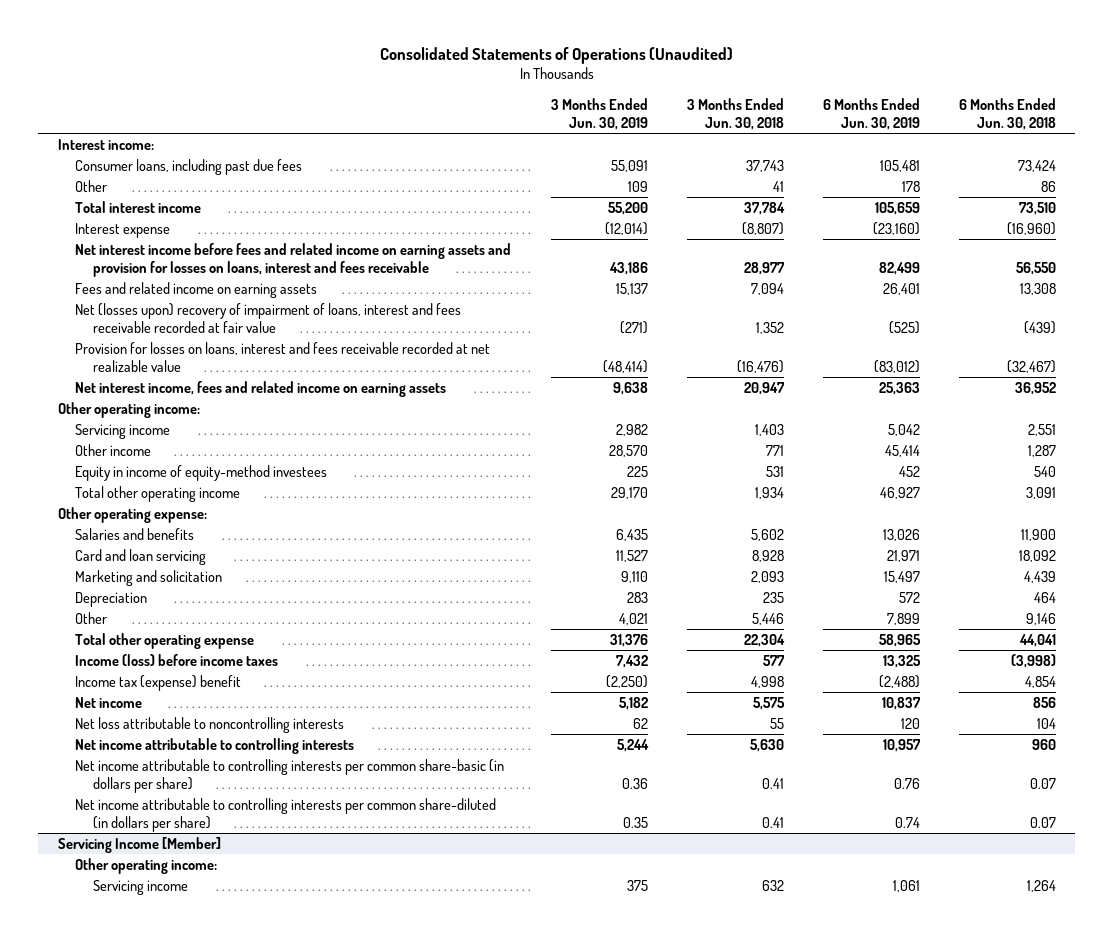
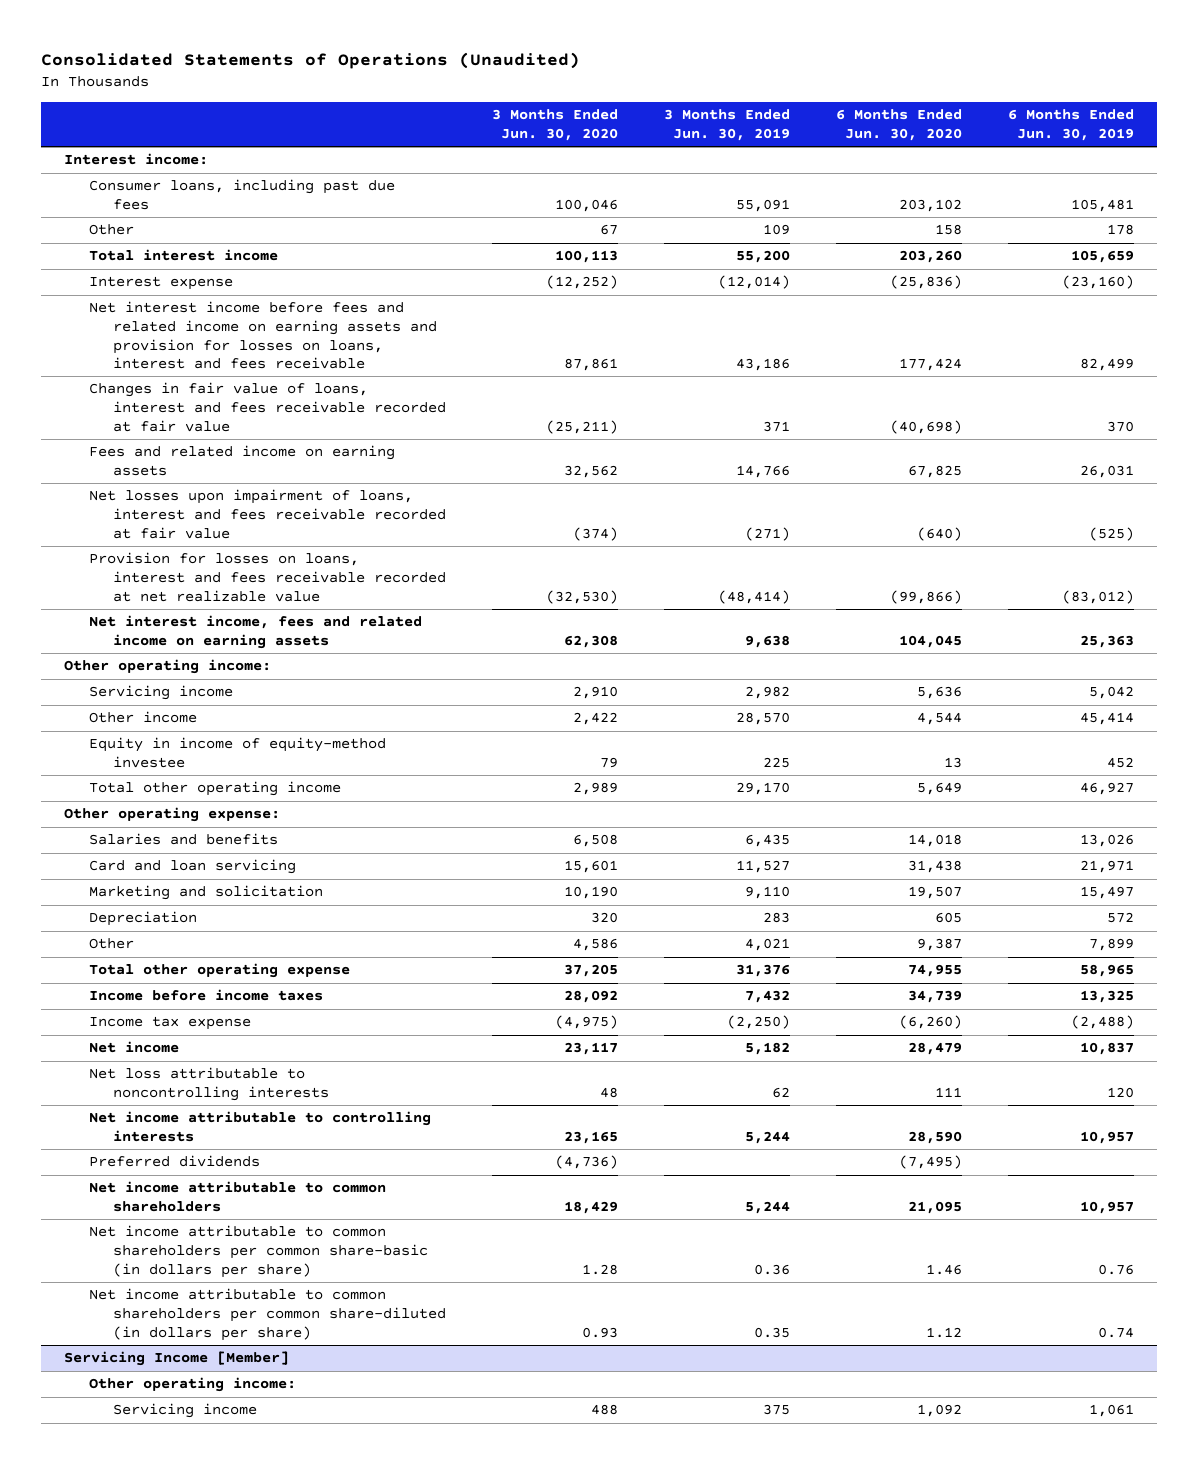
- | 3 Months Ended Jun. 30, 2019 | 3 Months Ended Jun. 30, 2018 | 6 Months Ended Jun. 30, 2019 | 6 Months Ended Jun. 30, 2018
+ | 3 Months Ended Jun. 30, 2020 | 3 Months Ended Jun. 30, 2019 | 6 Months Ended Jun. 30, 2020 | 6 Months Ended Jun. 30, 2019
- Fees and related income on earning assets | 15,137 | 7,094 | 26,401 | 13,308
- Net (losses upon) recovery of impairment of loans, interest and fees receivable recorded at fair value | (271) | 1,352 | (525) | (439)
+ Changes in fair value of loans, interest and fees receivable recorded at fair value | (25,211) | 371 | (40,698) | 370
+ Fees and related income on earning assets | 32,562 | 14,766 | 67,825 | 26,031
+ Net losses upon impairment of loans, interest and fees receivable recorded at fair value | (374) | (271) | (640) | (525)
- Equity in income of equity-method investees | 225 | 531 | 452 | 540
+ Equity in income of equity-method investee | 79 | 225 | 13 | 452
- Income (loss) before income taxes | 7,432 | 577 | 13,325 | (3,998)
- Income tax (expense) benefit | (2,250) | 4,998 | (2,488) | 4,854
+ Income before income taxes | 28,092 | 7,432 | 34,739 | 13,325
+ Income tax expense | (4,975) | (2,250) | (6,260) | (2,488)
- Net income attributable to controlling interests per common share-basic (in dollars per share) | 0.36 | 0.41 | 0.76 | 0.07
- Net income attributable to controlling interests per common share-diluted (in dollars per share) | 0.35 | 0.41 | 0.74 | 0.07
+ Preferred dividends | (4,736) | | (7,495) |
+ Net income attributable to common shareholders | 18,429 | 5,244 | 21,095 | 10,957
+ Net income attributable to common shareholders per common share-basic (in dollars per share) | 1.28 | 0.36 | 1.46 | 0.76
+ Net income attributable to common shareholders per common share-diluted (in dollars per share) | 0.93 | 0.35 | 1.12 | 0.74

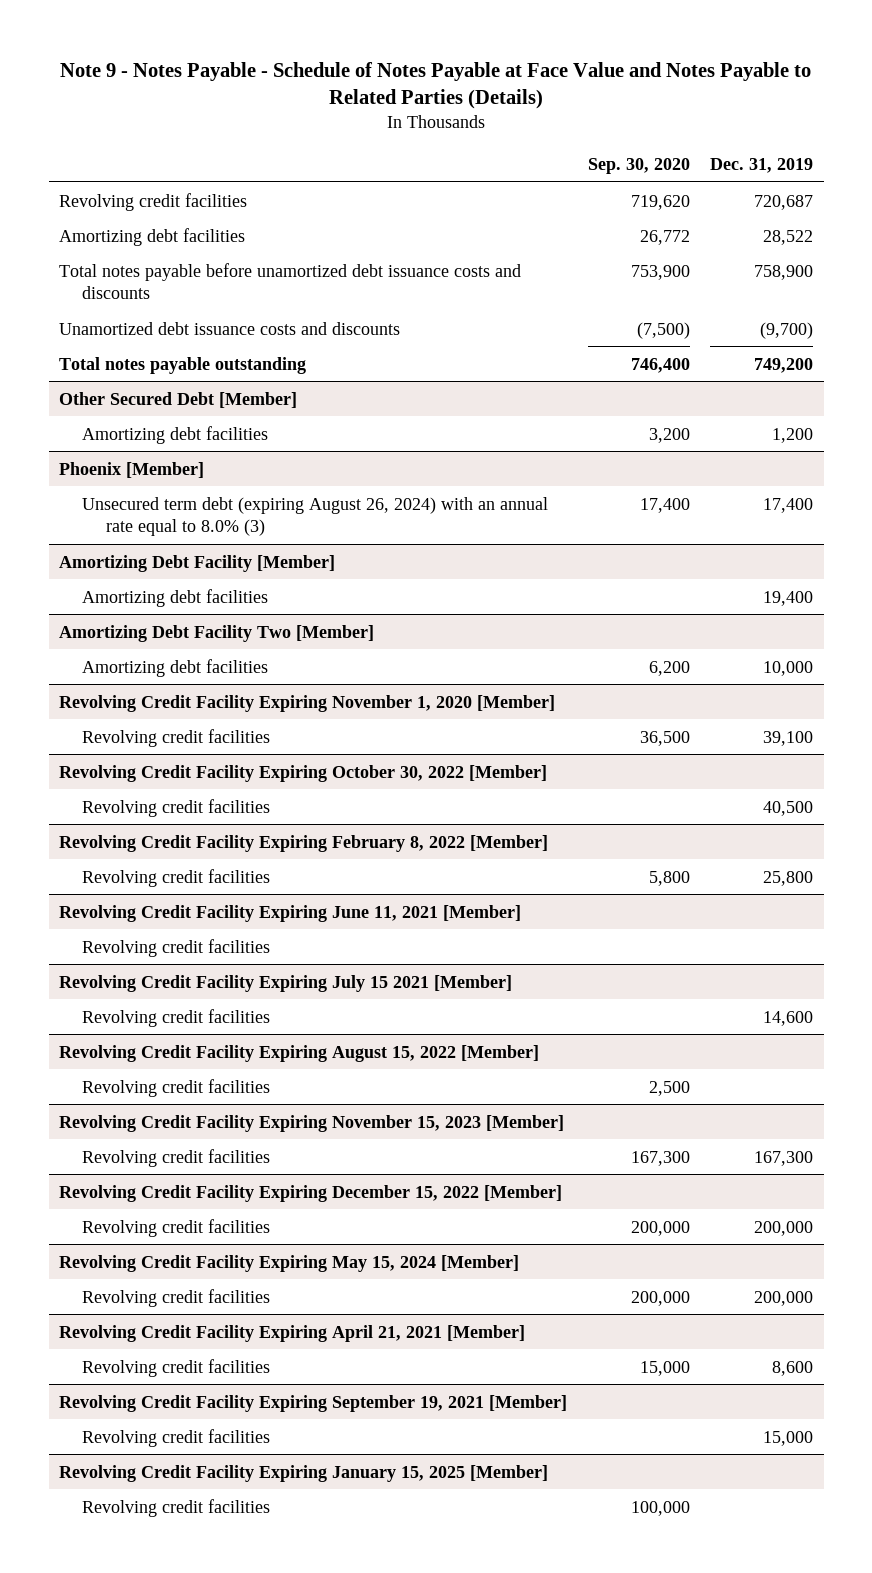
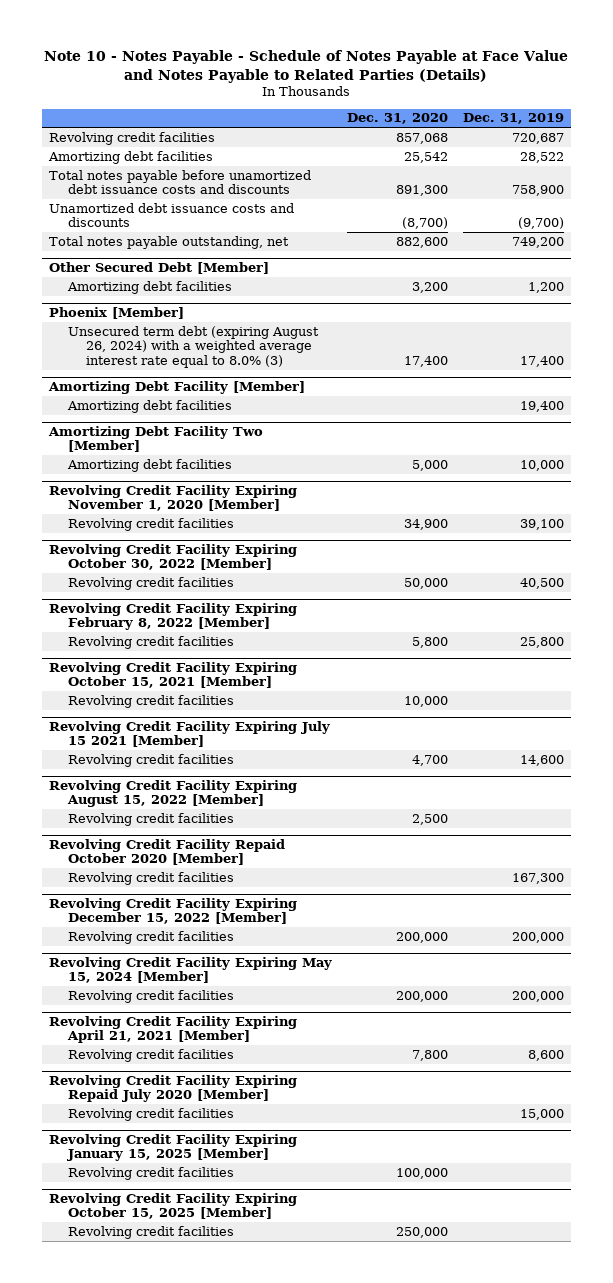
- Note 9 - Notes Payable - Schedule of Notes Payable at Face Value and Notes Payable to Related Parties (Details)
+ Note 10 - Notes Payable - Schedule of Notes Payable at Face Value and Notes Payable to Related Parties (Details)
- | Sep. 30, 2020 | Dec. 31, 2019
+ | Dec. 31, 2020 | Dec. 31, 2019
- Total notes payable outstanding | 746,400 | 749,200
+ Total notes payable outstanding, net | 882,600 | 749,200
@ Phoenix [Member]
- Unsecured term debt (expiring August 26, 2024) with an annual rate equal to 8.0% (3) | 17,400 | 17,400
+ Unsecured term debt (expiring August 26, 2024) with a weighted average interest rate equal to 8.0% (3) | 17,400 | 17,400
- Revolving Credit Facility Expiring June 11, 2021 [Member]
+ Revolving Credit Facility Expiring October 15, 2021 [Member]
- Revolving Credit Facility Expiring November 15, 2023 [Member]
+ Revolving Credit Facility Repaid October 2020 [Member]
- Revolving Credit Facility Expiring September 19, 2021 [Member]
+ Revolving Credit Facility Expiring Repaid July 2020 [Member]
+ Revolving Credit Facility Expiring October 15, 2025 [Member]
+ Revolving credit facilities | 250,000 |

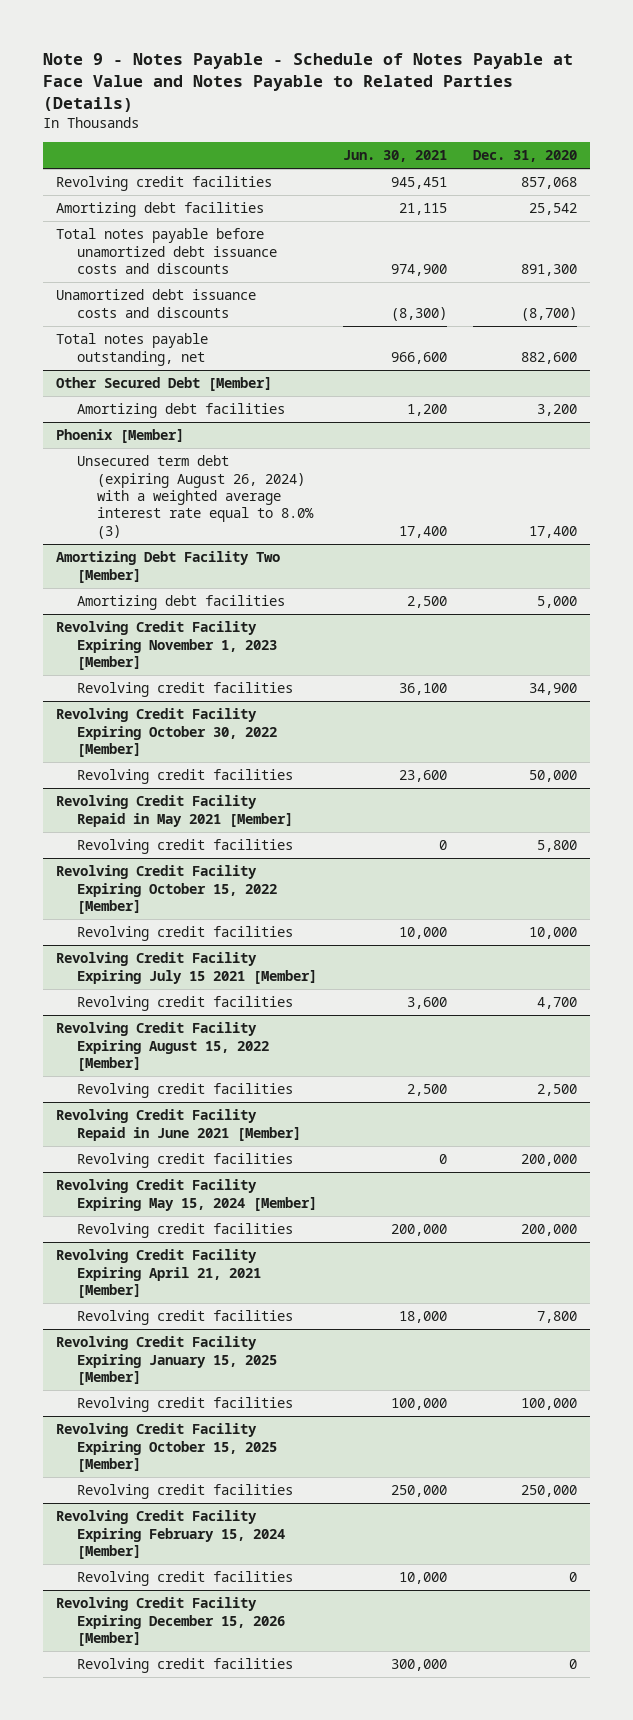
- Note 10 - Notes Payable - Schedule of Notes Payable at Face Value and Notes Payable to Related Parties (Details)
+ Note 9 - Notes Payable - Schedule of Notes Payable at Face Value and Notes Payable to Related Parties (Details)
- | Dec. 31, 2020 | Dec. 31, 2019
+ | Jun. 30, 2021 | Dec. 31, 2020
- Amortizing Debt Facility [Member]
- Amortizing debt facilities | | 19,400
- Revolving Credit Facility Expiring November 1, 2020 [Member]
+ Revolving Credit Facility Expiring November 1, 2023 [Member]
- Revolving Credit Facility Expiring February 8, 2022 [Member]
+ Revolving Credit Facility Repaid in May 2021 [Member]
- Revolving Credit Facility Expiring October 15, 2021 [Member]
+ Revolving Credit Facility Expiring October 15, 2022 [Member]
- Revolving Credit Facility Repaid October 2020 [Member]
- Revolving credit facilities | | 167,300
- Revolving Credit Facility Expiring December 15, 2022 [Member]
+ Revolving Credit Facility Repaid in June 2021 [Member]
- Revolving Credit Facility Expiring Repaid July 2020 [Member]
- Revolving credit facilities | | 15,000
+ Revolving Credit Facility Expiring February 15, 2024 [Member]
+ Revolving credit facilities | 10,000 | 0
+ Revolving Credit Facility Expiring December 15, 2026 [Member]
+ Revolving credit facilities | 300,000 | 0

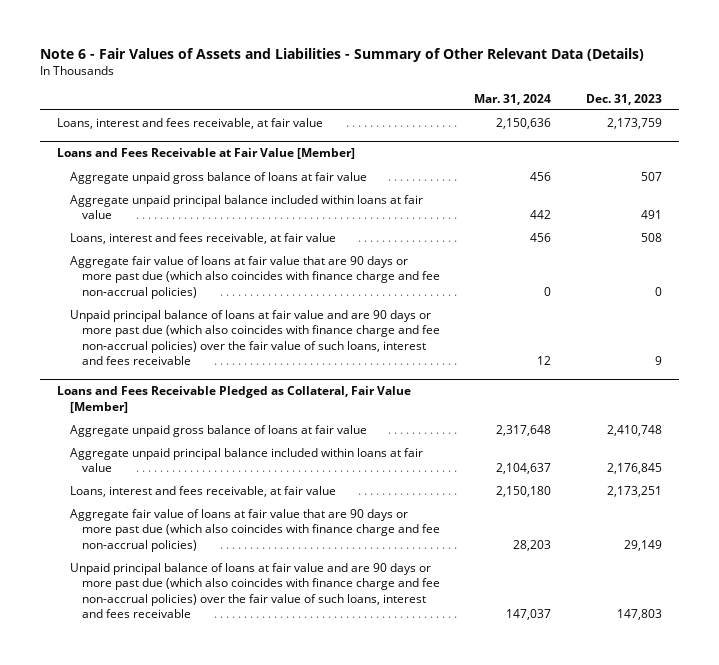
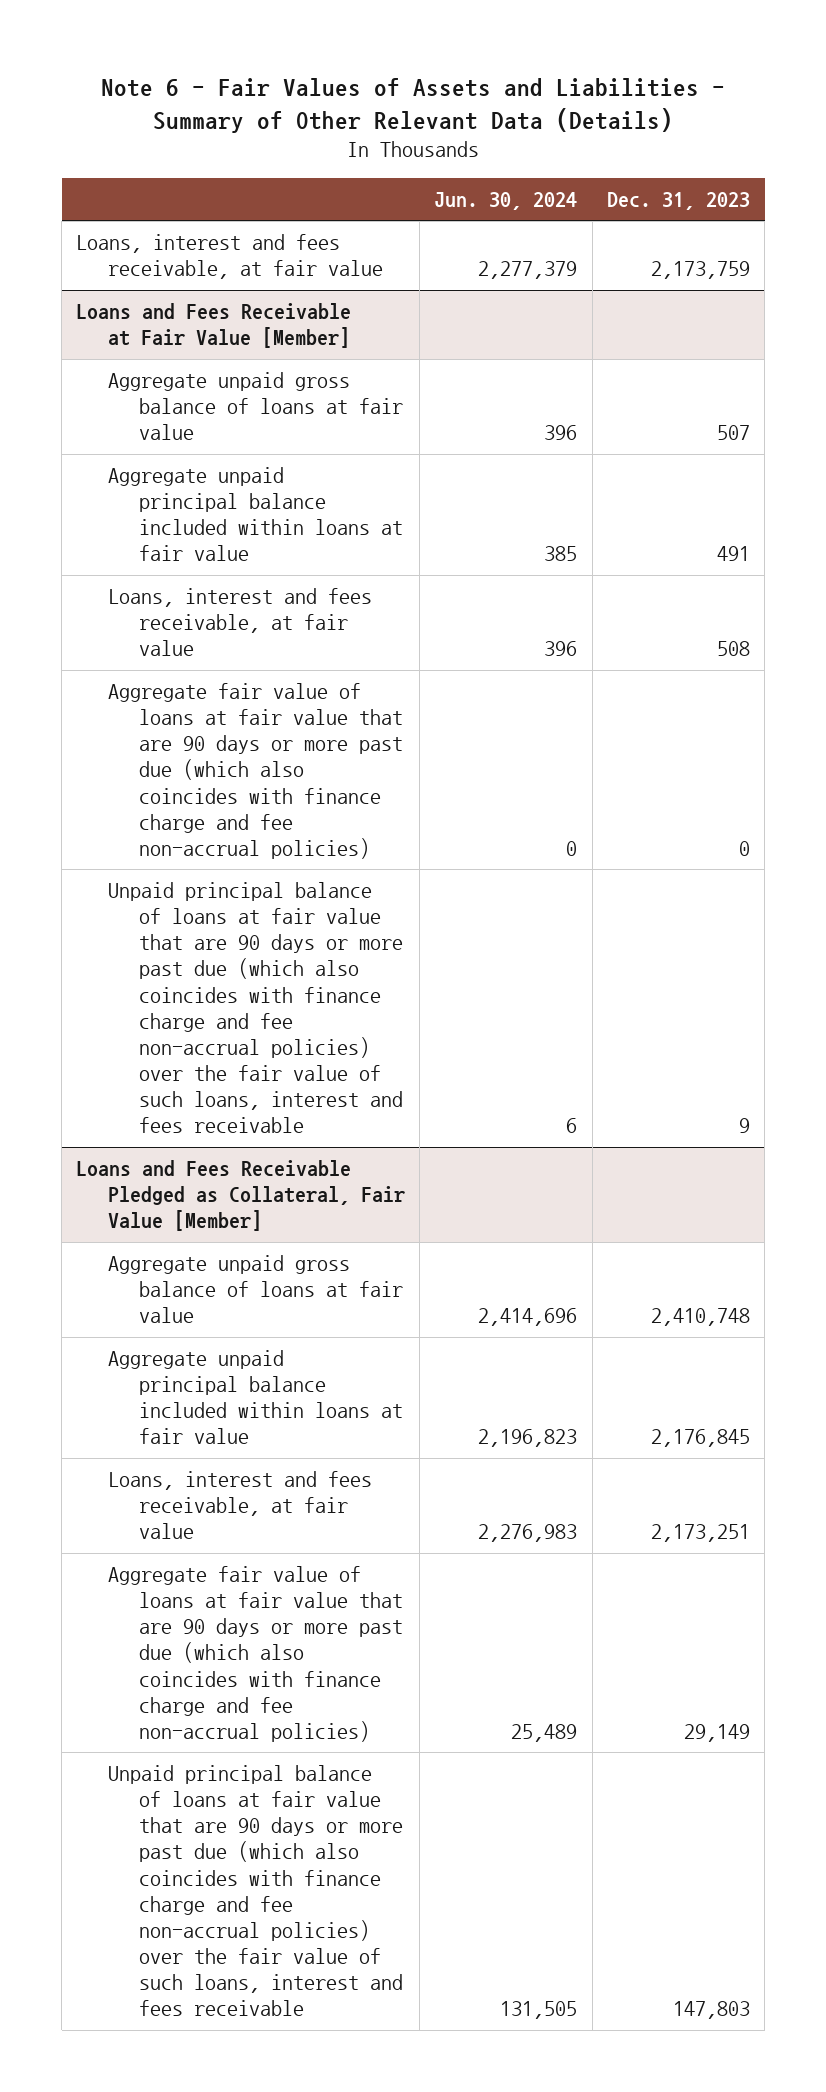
- | Mar. 31, 2024 | Dec. 31, 2023
+ | Jun. 30, 2024 | Dec. 31, 2023
@ Loans and Fees Receivable at Fair Value [Member]
- Unpaid principal balance of loans at fair value and are 90 days or more past due (which also coincides with finance charge and fee non-accrual policies) over the fair value of such loans, interest and fees receivable | 12 | 9
+ Unpaid principal balance of loans at fair value that are 90 days or more past due (which also coincides with finance charge and fee non-accrual policies) over the fair value of such loans, interest and fees receivable | 6 | 9
@ Loans and Fees Receivable Pledged as Collateral, Fair Value [Member]
- Unpaid principal balance of loans at fair value and are 90 days or more past due (which also coincides with finance charge and fee non-accrual policies) over the fair value of such loans, interest and fees receivable | 147,037 | 147,803
+ Unpaid principal balance of loans at fair value that are 90 days or more past due (which also coincides with finance charge and fee non-accrual policies) over the fair value of such loans, interest and fees receivable | 131,505 | 147,803

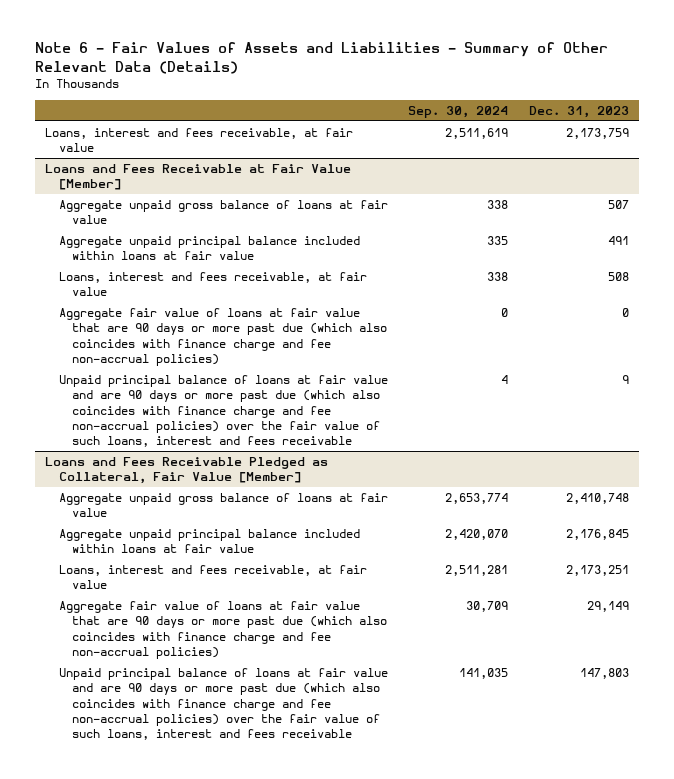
- | Jun. 30, 2024 | Dec. 31, 2023
+ | Sep. 30, 2024 | Dec. 31, 2023
@ Loans and Fees Receivable at Fair Value [Member]
- Unpaid principal balance of loans at fair value that are 90 days or more past due (which also coincides with finance charge and fee non-accrual policies) over the fair value of such loans, interest and fees receivable | 6 | 9
+ Unpaid principal balance of loans at fair value and are 90 days or more past due (which also coincides with finance charge and fee non-accrual policies) over the fair value of such loans, interest and fees receivable | 4 | 9
@ Loans and Fees Receivable Pledged as Collateral, Fair Value [Member]
- Unpaid principal balance of loans at fair value that are 90 days or more past due (which also coincides with finance charge and fee non-accrual policies) over the fair value of such loans, interest and fees receivable | 131,505 | 147,803
+ Unpaid principal balance of loans at fair value and are 90 days or more past due (which also coincides with finance charge and fee non-accrual policies) over the fair value of such loans, interest and fees receivable | 141,035 | 147,803

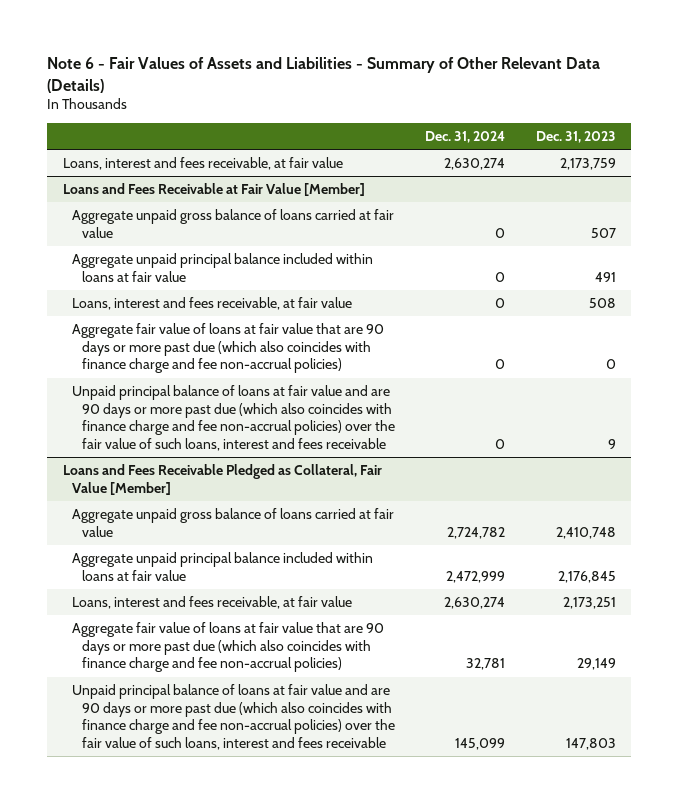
- | Sep. 30, 2024 | Dec. 31, 2023
+ | Dec. 31, 2024 | Dec. 31, 2023
@ Loans and Fees Receivable at Fair Value [Member]
- Aggregate unpaid gross balance of loans at fair value | 338 | 507
+ Aggregate unpaid gross balance of loans carried at fair value | 0 | 507
@ Loans and Fees Receivable Pledged as Collateral, Fair Value [Member]
- Aggregate unpaid gross balance of loans at fair value | 2,653,774 | 2,410,748
+ Aggregate unpaid gross balance of loans carried at fair value | 2,724,782 | 2,410,748

